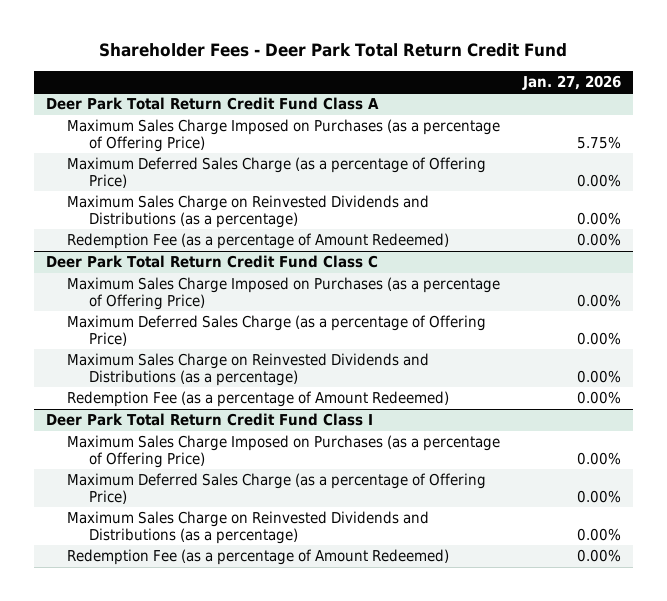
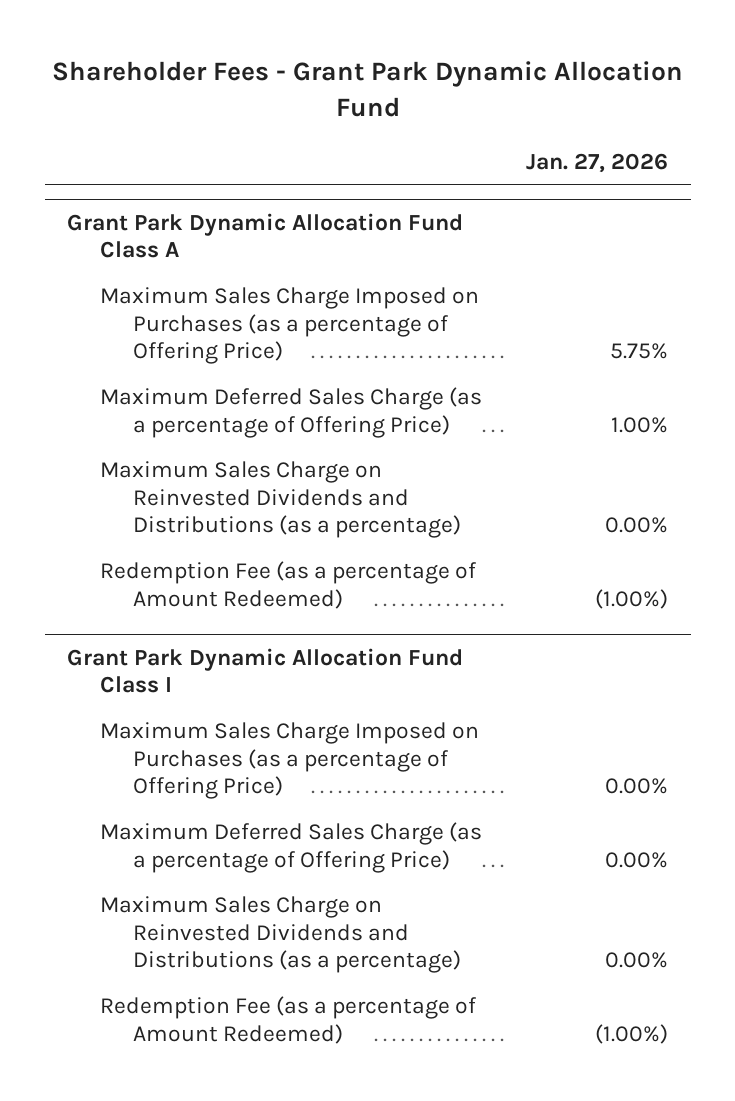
- Shareholder Fees - Deer Park Total Return Credit Fund
+ Shareholder Fees - Grant Park Dynamic Allocation Fund
- Deer Park Total Return Credit Fund Class A
+ Grant Park Dynamic Allocation Fund Class A
- Maximum Deferred Sales Charge (as a percentage of Offering Price) | 0.00%
- Maximum Sales Charge on Reinvested Dividends and Distributions (as a percentage) | 0.00%
- Redemption Fee (as a percentage of Amount Redeemed) | 0.00%
- Deer Park Total Return Credit Fund Class C
- Maximum Sales Charge Imposed on Purchases (as a percentage of Offering Price) | 0.00%
- Maximum Deferred Sales Charge (as a percentage of Offering Price) | 0.00%
+ Maximum Deferred Sales Charge (as a percentage of Offering Price) | 1.00%
- Redemption Fee (as a percentage of Amount Redeemed) | 0.00%
- Deer Park Total Return Credit Fund Class I
+ Redemption Fee (as a percentage of Amount Redeemed) | (1.00%)
+ Grant Park Dynamic Allocation Fund Class I
- Redemption Fee (as a percentage of Amount Redeemed) | 0.00%
+ Redemption Fee (as a percentage of Amount Redeemed) | (1.00%)

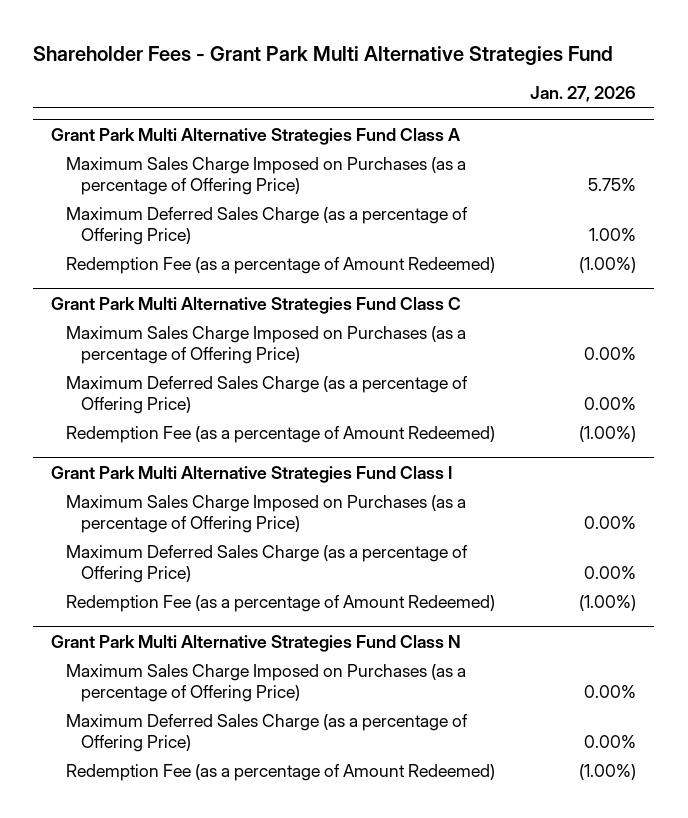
- Shareholder Fees - Grant Park Dynamic Allocation Fund
+ Shareholder Fees - Grant Park Multi Alternative Strategies Fund
- Grant Park Dynamic Allocation Fund Class A
+ Grant Park Multi Alternative Strategies Fund Class A
- Maximum Sales Charge on Reinvested Dividends and Distributions (as a percentage) | 0.00%
- Grant Park Dynamic Allocation Fund Class I
+ Grant Park Multi Alternative Strategies Fund Class C
- Maximum Sales Charge on Reinvested Dividends and Distributions (as a percentage) | 0.00%
+ Grant Park Multi Alternative Strategies Fund Class I
+ Maximum Sales Charge Imposed on Purchases (as a percentage of Offering Price) | 0.00%
+ Maximum Deferred Sales Charge (as a percentage of Offering Price) | 0.00%
+ Redemption Fee (as a percentage of Amount Redeemed) | (1.00%)
+ Grant Park Multi Alternative Strategies Fund Class N
+ Maximum Sales Charge Imposed on Purchases (as a percentage of Offering Price) | 0.00%
+ Maximum Deferred Sales Charge (as a percentage of Offering Price) | 0.00%
+ Redemption Fee (as a percentage of Amount Redeemed) | (1.00%)

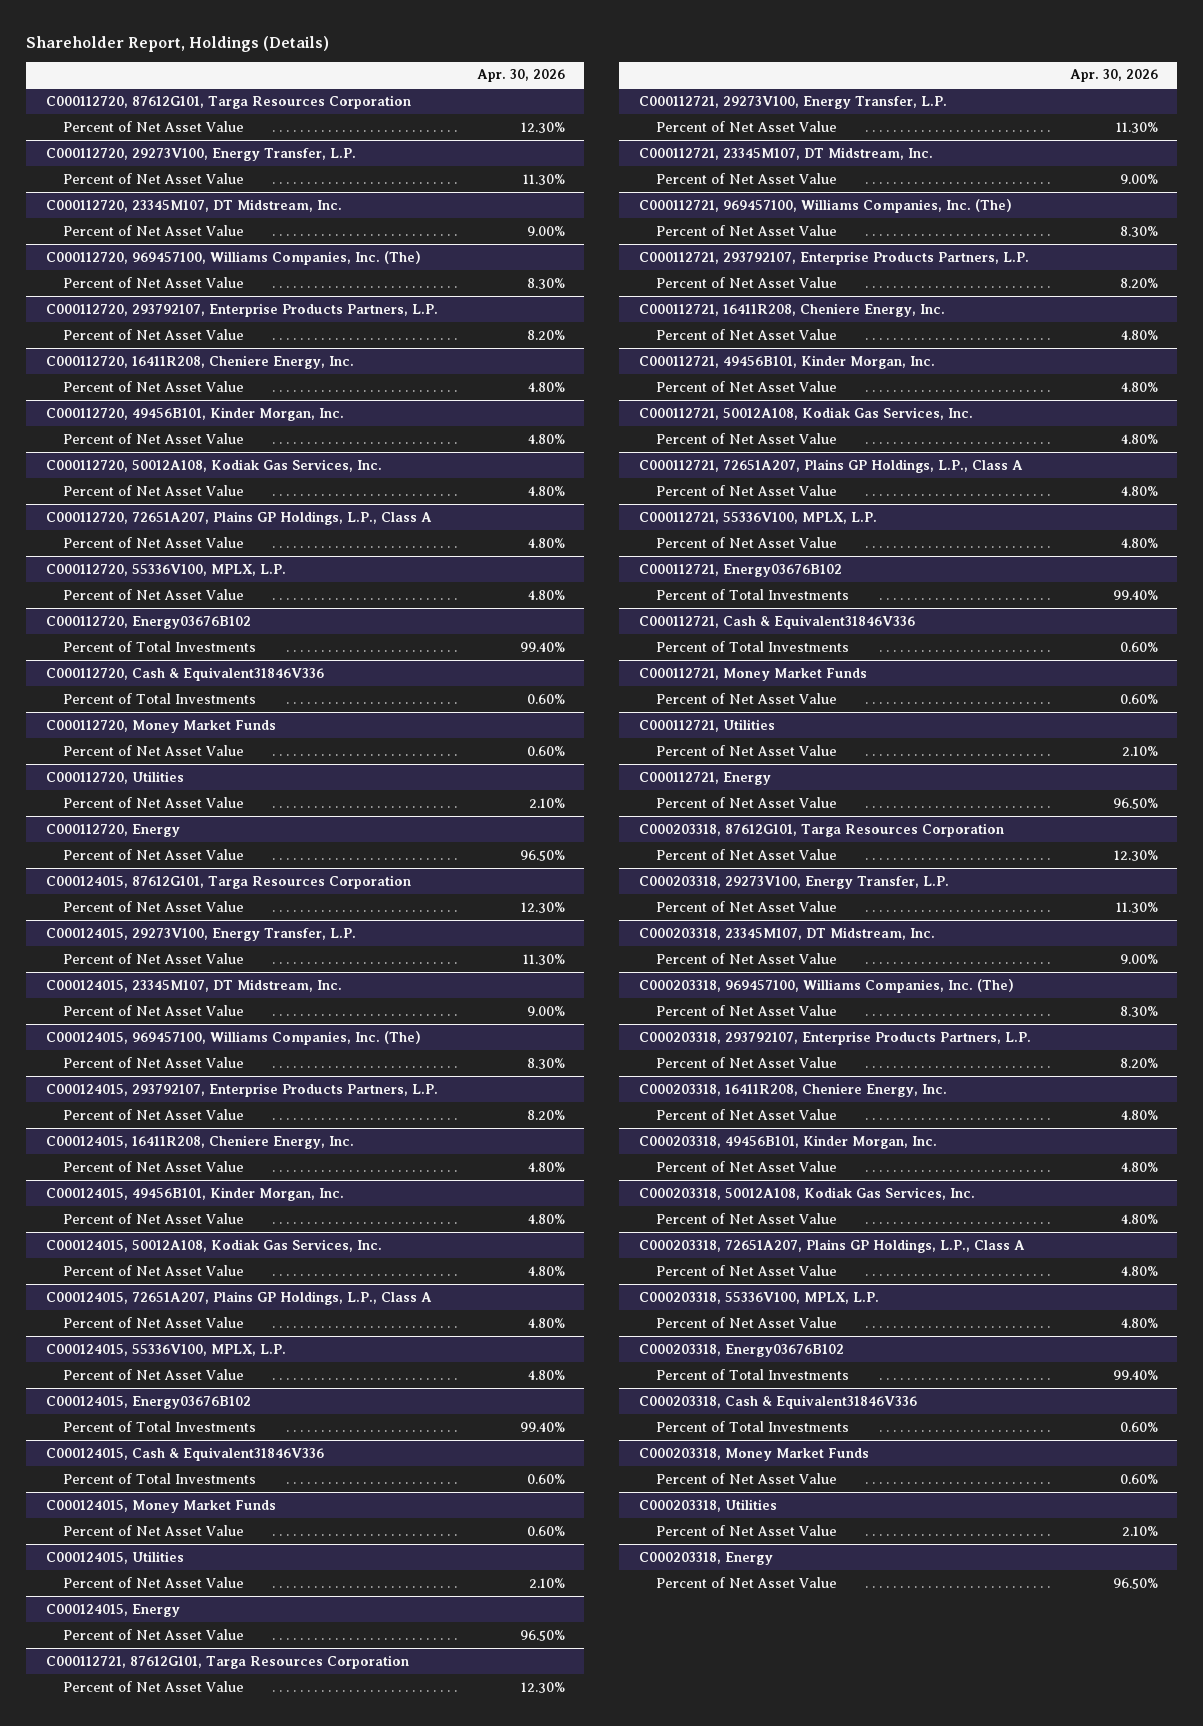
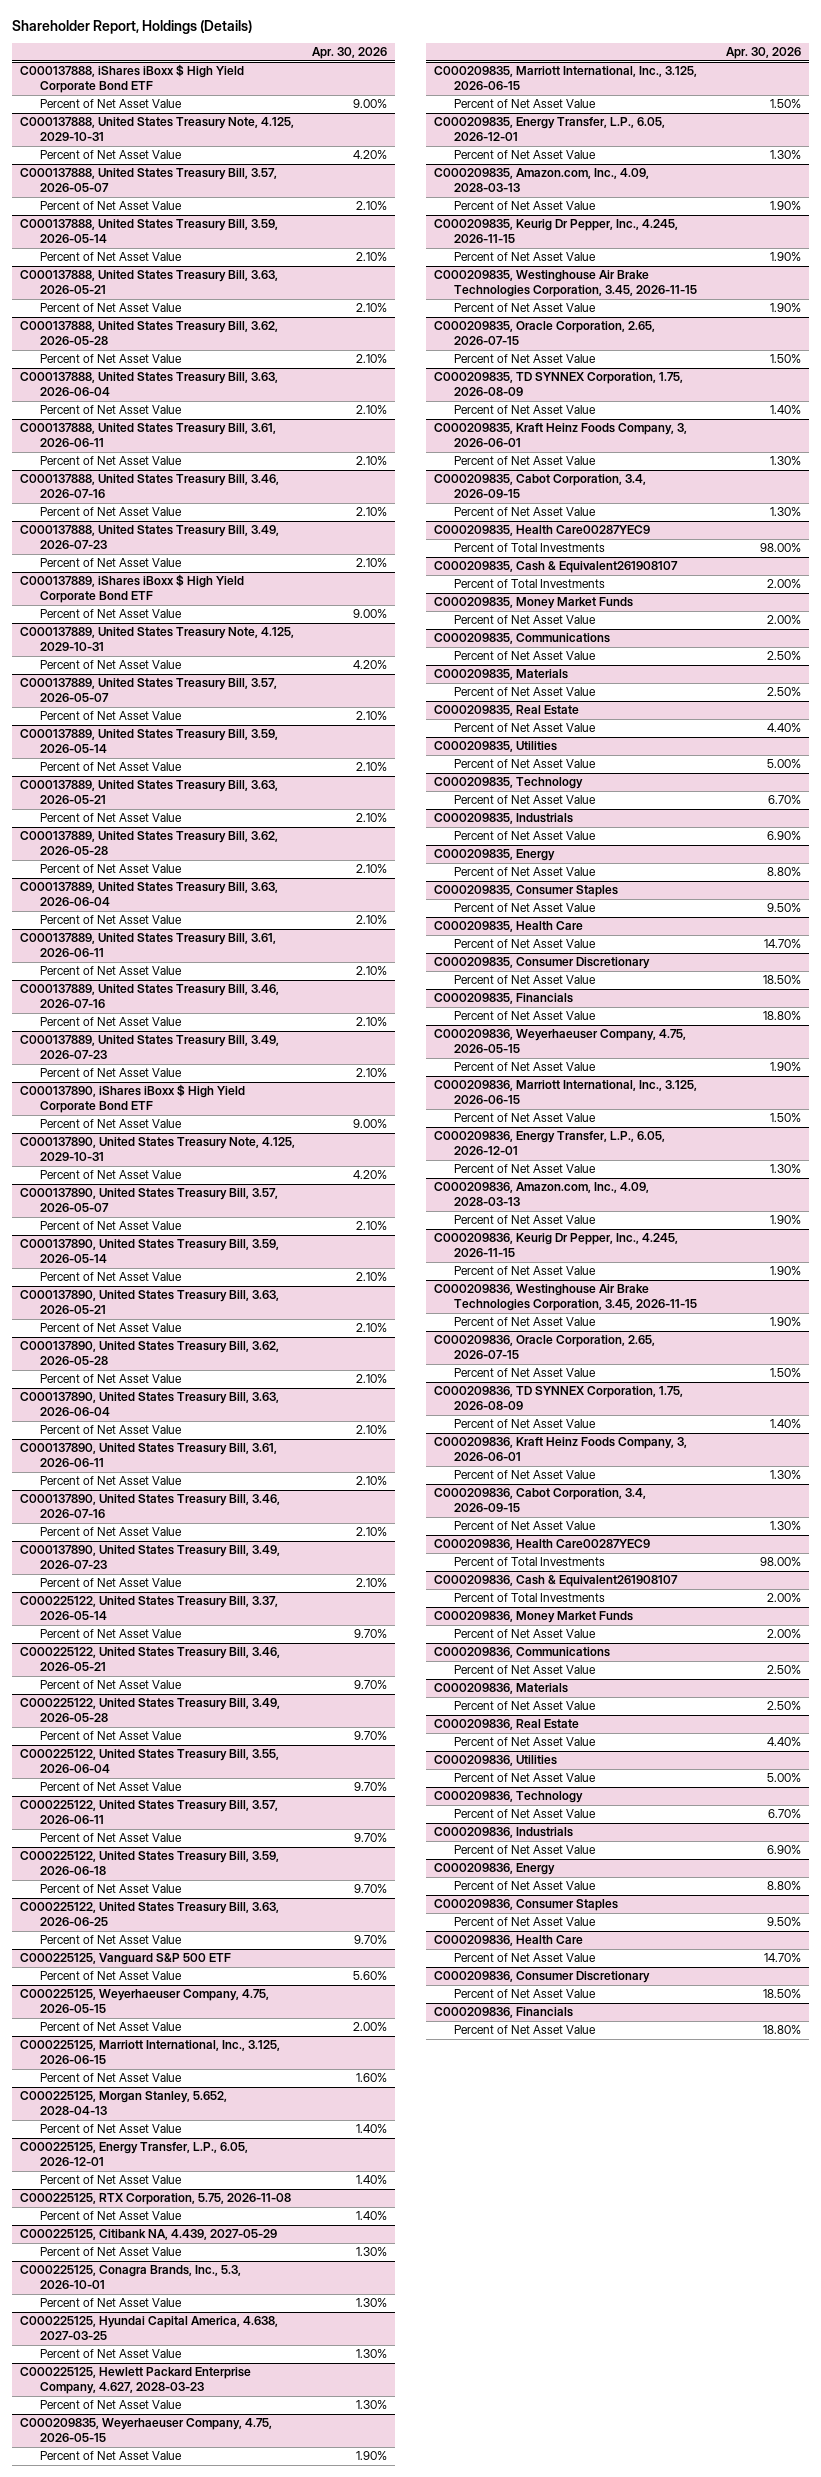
- C000112720, 87612G101, Targa Resources Corporation
- Percent of Net Asset Value | 12.30%
- C000112720, 29273V100, Energy Transfer, L.P.
- Percent of Net Asset Value | 11.30%
- C000112720, 23345M107, DT Midstream, Inc.
+ C000137888, iShares iBoxx $ High Yield Corporate Bond ETF
- C000112720, 969457100, Williams Companies, Inc. (The)
- Percent of Net Asset Value | 8.30%
- C000112720, 293792107, Enterprise Products Partners, L.P.
- Percent of Net Asset Value | 8.20%
- C000112720, 16411R208, Cheniere Energy, Inc.
- Percent of Net Asset Value | 4.80%
- C000112720, 49456B101, Kinder Morgan, Inc.
- Percent of Net Asset Value | 4.80%
- C000112720, 50012A108, Kodiak Gas Services, Inc.
- Percent of Net Asset Value | 4.80%
- C000112720, 72651A207, Plains GP Holdings, L.P., Class A
- Percent of Net Asset Value | 4.80%
- C000112720, 55336V100, MPLX, L.P.
- Percent of Net Asset Value | 4.80%
- C000112720, Energy03676B102
- Percent of Total Investments | 99.40%
- C000112720, Cash & Equivalent31846V336
- Percent of Total Investments | 0.60%
- C000112720, Money Market Funds
- Percent of Net Asset Value | 0.60%
- C000112720, Utilities
+ C000137888, United States Treasury Note, 4.125, 2029-10-31
+ Percent of Net Asset Value | 4.20%
+ C000137888, United States Treasury Bill, 3.57, 2026-05-07
- C000112720, Energy
- Percent of Net Asset Value | 96.50%
- C000124015, 87612G101, Targa Resources Corporation
- Percent of Net Asset Value | 12.30%
- C000124015, 29273V100, Energy Transfer, L.P.
- Percent of Net Asset Value | 11.30%
- C000124015, 23345M107, DT Midstream, Inc.
- Percent of Net Asset Value | 9.00%
- C000124015, 969457100, Williams Companies, Inc. (The)
- Percent of Net Asset Value | 8.30%
- C000124015, 293792107, Enterprise Products Partners, L.P.
- Percent of Net Asset Value | 8.20%
- C000124015, 16411R208, Cheniere Energy, Inc.
- Percent of Net Asset Value | 4.80%
- C000124015, 49456B101, Kinder Morgan, Inc.
- Percent of Net Asset Value | 4.80%
- C000124015, 50012A108, Kodiak Gas Services, Inc.
- Percent of Net Asset Value | 4.80%
- C000124015, 72651A207, Plains GP Holdings, L.P., Class A
- Percent of Net Asset Value | 4.80%
- C000124015, 55336V100, MPLX, L.P.
- Percent of Net Asset Value | 4.80%
- C000124015, Energy03676B102
- Percent of Total Investments | 99.40%
- C000124015, Cash & Equivalent31846V336
- Percent of Total Investments | 0.60%
- C000124015, Money Market Funds
- Percent of Net Asset Value | 0.60%
- C000124015, Utilities
+ C000137888, United States Treasury Bill, 3.59, 2026-05-14
- C000124015, Energy
- Percent of Net Asset Value | 96.50%
- C000112721, 87612G101, Targa Resources Corporation
- Percent of Net Asset Value | 12.30%
- C000112721, 29273V100, Energy Transfer, L.P.
- Percent of Net Asset Value | 11.30%
- C000112721, 23345M107, DT Midstream, Inc.
+ C000137888, United States Treasury Bill, 3.63, 2026-05-21
+ Percent of Net Asset Value | 2.10%
+ C000137888, United States Treasury Bill, 3.62, 2026-05-28
+ Percent of Net Asset Value | 2.10%
+ C000137888, United States Treasury Bill, 3.63, 2026-06-04
+ Percent of Net Asset Value | 2.10%
+ C000137888, United States Treasury Bill, 3.61, 2026-06-11
+ Percent of Net Asset Value | 2.10%
+ C000137888, United States Treasury Bill, 3.46, 2026-07-16
+ Percent of Net Asset Value | 2.10%
+ C000137888, United States Treasury Bill, 3.49, 2026-07-23
+ Percent of Net Asset Value | 2.10%
+ C000137889, iShares iBoxx $ High Yield Corporate Bond ETF
- C000112721, 969457100, Williams Companies, Inc. (The)
- Percent of Net Asset Value | 8.30%
- C000112721, 293792107, Enterprise Products Partners, L.P.
- Percent of Net Asset Value | 8.20%
- C000112721, 16411R208, Cheniere Energy, Inc.
- Percent of Net Asset Value | 4.80%
- C000112721, 49456B101, Kinder Morgan, Inc.
- Percent of Net Asset Value | 4.80%
- C000112721, 50012A108, Kodiak Gas Services, Inc.
- Percent of Net Asset Value | 4.80%
- C000112721, 72651A207, Plains GP Holdings, L.P., Class A
- Percent of Net Asset Value | 4.80%
- C000112721, 55336V100, MPLX, L.P.
- Percent of Net Asset Value | 4.80%
- C000112721, Energy03676B102
- Percent of Total Investments | 99.40%
- C000112721, Cash & Equivalent31846V336
- Percent of Total Investments | 0.60%
- C000112721, Money Market Funds
- Percent of Net Asset Value | 0.60%
- C000112721, Utilities
+ C000137889, United States Treasury Note, 4.125, 2029-10-31
+ Percent of Net Asset Value | 4.20%
+ C000137889, United States Treasury Bill, 3.57, 2026-05-07
- C000112721, Energy
- Percent of Net Asset Value | 96.50%
- C000203318, 87612G101, Targa Resources Corporation
- Percent of Net Asset Value | 12.30%
- C000203318, 29273V100, Energy Transfer, L.P.
- Percent of Net Asset Value | 11.30%
- C000203318, 23345M107, DT Midstream, Inc.
+ C000137889, United States Treasury Bill, 3.59, 2026-05-14
+ Percent of Net Asset Value | 2.10%
+ C000137889, United States Treasury Bill, 3.63, 2026-05-21
+ Percent of Net Asset Value | 2.10%
+ C000137889, United States Treasury Bill, 3.62, 2026-05-28
+ Percent of Net Asset Value | 2.10%
+ C000137889, United States Treasury Bill, 3.63, 2026-06-04
+ Percent of Net Asset Value | 2.10%
+ C000137889, United States Treasury Bill, 3.61, 2026-06-11
+ Percent of Net Asset Value | 2.10%
+ C000137889, United States Treasury Bill, 3.46, 2026-07-16
+ Percent of Net Asset Value | 2.10%
+ C000137889, United States Treasury Bill, 3.49, 2026-07-23
+ Percent of Net Asset Value | 2.10%
+ C000137890, iShares iBoxx $ High Yield Corporate Bond ETF
- C000203318, 969457100, Williams Companies, Inc. (The)
- Percent of Net Asset Value | 8.30%
- C000203318, 293792107, Enterprise Products Partners, L.P.
- Percent of Net Asset Value | 8.20%
- C000203318, 16411R208, Cheniere Energy, Inc.
- Percent of Net Asset Value | 4.80%
- C000203318, 49456B101, Kinder Morgan, Inc.
- Percent of Net Asset Value | 4.80%
- C000203318, 50012A108, Kodiak Gas Services, Inc.
- Percent of Net Asset Value | 4.80%
- C000203318, 72651A207, Plains GP Holdings, L.P., Class A
- Percent of Net Asset Value | 4.80%
- C000203318, 55336V100, MPLX, L.P.
- Percent of Net Asset Value | 4.80%
- C000203318, Energy03676B102
- Percent of Total Investments | 99.40%
- C000203318, Cash & Equivalent31846V336
- Percent of Total Investments | 0.60%
- C000203318, Money Market Funds
- Percent of Net Asset Value | 0.60%
- C000203318, Utilities
+ C000137890, United States Treasury Note, 4.125, 2029-10-31
+ Percent of Net Asset Value | 4.20%
+ C000137890, United States Treasury Bill, 3.57, 2026-05-07
- C000203318, Energy
- Percent of Net Asset Value | 96.50%
+ C000137890, United States Treasury Bill, 3.59, 2026-05-14
+ Percent of Net Asset Value | 2.10%
+ C000137890, United States Treasury Bill, 3.63, 2026-05-21
+ Percent of Net Asset Value | 2.10%
+ C000137890, United States Treasury Bill, 3.62, 2026-05-28
+ Percent of Net Asset Value | 2.10%
+ C000137890, United States Treasury Bill, 3.63, 2026-06-04
+ Percent of Net Asset Value | 2.10%
+ C000137890, United States Treasury Bill, 3.61, 2026-06-11
+ Percent of Net Asset Value | 2.10%
+ C000137890, United States Treasury Bill, 3.46, 2026-07-16
+ Percent of Net Asset Value | 2.10%
+ C000137890, United States Treasury Bill, 3.49, 2026-07-23
+ Percent of Net Asset Value | 2.10%
+ C000225122, United States Treasury Bill, 3.37, 2026-05-14
+ Percent of Net Asset Value | 9.70%
+ C000225122, United States Treasury Bill, 3.46, 2026-05-21
+ Percent of Net Asset Value | 9.70%
+ C000225122, United States Treasury Bill, 3.49, 2026-05-28
+ Percent of Net Asset Value | 9.70%
+ C000225122, United States Treasury Bill, 3.55, 2026-06-04
+ Percent of Net Asset Value | 9.70%
+ C000225122, United States Treasury Bill, 3.57, 2026-06-11
+ Percent of Net Asset Value | 9.70%
+ C000225122, United States Treasury Bill, 3.59, 2026-06-18
+ Percent of Net Asset Value | 9.70%
+ C000225122, United States Treasury Bill, 3.63, 2026-06-25
+ Percent of Net Asset Value | 9.70%
+ C000225125, Vanguard S&P 500 ETF
+ Percent of Net Asset Value | 5.60%
+ C000225125, Weyerhaeuser Company, 4.75, 2026-05-15
+ Percent of Net Asset Value | 2.00%
+ C000225125, Marriott International, Inc., 3.125, 2026-06-15
+ Percent of Net Asset Value | 1.60%
+ C000225125, Morgan Stanley, 5.652, 2028-04-13
+ Percent of Net Asset Value | 1.40%
+ C000225125, Energy Transfer, L.P., 6.05, 2026-12-01
+ Percent of Net Asset Value | 1.40%
+ C000225125, RTX Corporation, 5.75, 2026-11-08
+ Percent of Net Asset Value | 1.40%
+ C000225125, Citibank NA, 4.439, 2027-05-29
+ Percent of Net Asset Value | 1.30%
+ C000225125, Conagra Brands, Inc., 5.3, 2026-10-01
+ Percent of Net Asset Value | 1.30%
+ C000225125, Hyundai Capital America, 4.638, 2027-03-25
+ Percent of Net Asset Value | 1.30%
+ C000225125, Hewlett Packard Enterprise Company, 4.627, 2028-03-23
+ Percent of Net Asset Value | 1.30%
+ C000209835, Weyerhaeuser Company, 4.75, 2026-05-15
+ Percent of Net Asset Value | 1.90%
+ C000209835, Marriott International, Inc., 3.125, 2026-06-15
+ Percent of Net Asset Value | 1.50%
+ C000209835, Energy Transfer, L.P., 6.05, 2026-12-01
+ Percent of Net Asset Value | 1.30%
+ C000209835, Amazon.com, Inc., 4.09, 2028-03-13
+ Percent of Net Asset Value | 1.90%
+ C000209835, Keurig Dr Pepper, Inc., 4.245, 2026-11-15
+ Percent of Net Asset Value | 1.90%
+ C000209835, Westinghouse Air Brake Technologies Corporation, 3.45, 2026-11-15
+ Percent of Net Asset Value | 1.90%
+ C000209835, Oracle Corporation, 2.65, 2026-07-15
+ Percent of Net Asset Value | 1.50%
+ C000209835, TD SYNNEX Corporation, 1.75, 2026-08-09
+ Percent of Net Asset Value | 1.40%
+ C000209835, Kraft Heinz Foods Company, 3, 2026-06-01
+ Percent of Net Asset Value | 1.30%
+ C000209835, Cabot Corporation, 3.4, 2026-09-15
+ Percent of Net Asset Value | 1.30%
+ C000209835, Health Care00287YEC9
+ Percent of Total Investments | 98.00%
+ C000209835, Cash & Equivalent261908107
+ Percent of Total Investments | 2.00%
+ C000209835, Money Market Funds
+ Percent of Net Asset Value | 2.00%
+ C000209835, Communications
+ Percent of Net Asset Value | 2.50%
+ C000209835, Materials
+ Percent of Net Asset Value | 2.50%
+ C000209835, Real Estate
+ Percent of Net Asset Value | 4.40%
+ C000209835, Utilities
+ Percent of Net Asset Value | 5.00%
+ C000209835, Technology
+ Percent of Net Asset Value | 6.70%
+ C000209835, Industrials
+ Percent of Net Asset Value | 6.90%
+ C000209835, Energy
+ Percent of Net Asset Value | 8.80%
+ C000209835, Consumer Staples
+ Percent of Net Asset Value | 9.50%
+ C000209835, Health Care
+ Percent of Net Asset Value | 14.70%
+ C000209835, Consumer Discretionary
+ Percent of Net Asset Value | 18.50%
+ C000209835, Financials
+ Percent of Net Asset Value | 18.80%
+ C000209836, Weyerhaeuser Company, 4.75, 2026-05-15
+ Percent of Net Asset Value | 1.90%
+ C000209836, Marriott International, Inc., 3.125, 2026-06-15
+ Percent of Net Asset Value | 1.50%
+ C000209836, Energy Transfer, L.P., 6.05, 2026-12-01
+ Percent of Net Asset Value | 1.30%
+ C000209836, Amazon.com, Inc., 4.09, 2028-03-13
+ Percent of Net Asset Value | 1.90%
+ C000209836, Keurig Dr Pepper, Inc., 4.245, 2026-11-15
+ Percent of Net Asset Value | 1.90%
+ C000209836, Westinghouse Air Brake Technologies Corporation, 3.45, 2026-11-15
+ Percent of Net Asset Value | 1.90%
+ C000209836, Oracle Corporation, 2.65, 2026-07-15
+ Percent of Net Asset Value | 1.50%
+ C000209836, TD SYNNEX Corporation, 1.75, 2026-08-09
+ Percent of Net Asset Value | 1.40%
+ C000209836, Kraft Heinz Foods Company, 3, 2026-06-01
+ Percent of Net Asset Value | 1.30%
+ C000209836, Cabot Corporation, 3.4, 2026-09-15
+ Percent of Net Asset Value | 1.30%
+ C000209836, Health Care00287YEC9
+ Percent of Total Investments | 98.00%
+ C000209836, Cash & Equivalent261908107
+ Percent of Total Investments | 2.00%
+ C000209836, Money Market Funds
+ Percent of Net Asset Value | 2.00%
+ C000209836, Communications
+ Percent of Net Asset Value | 2.50%
+ C000209836, Materials
+ Percent of Net Asset Value | 2.50%
+ C000209836, Real Estate
+ Percent of Net Asset Value | 4.40%
+ C000209836, Utilities
+ Percent of Net Asset Value | 5.00%
+ C000209836, Technology
+ Percent of Net Asset Value | 6.70%
+ C000209836, Industrials
+ Percent of Net Asset Value | 6.90%
+ C000209836, Energy
+ Percent of Net Asset Value | 8.80%
+ C000209836, Consumer Staples
+ Percent of Net Asset Value | 9.50%
+ C000209836, Health Care
+ Percent of Net Asset Value | 14.70%
+ C000209836, Consumer Discretionary
+ Percent of Net Asset Value | 18.50%
+ C000209836, Financials
+ Percent of Net Asset Value | 18.80%

